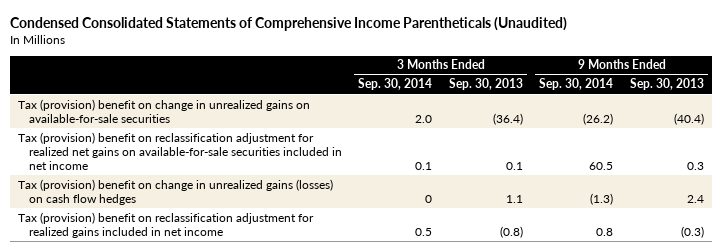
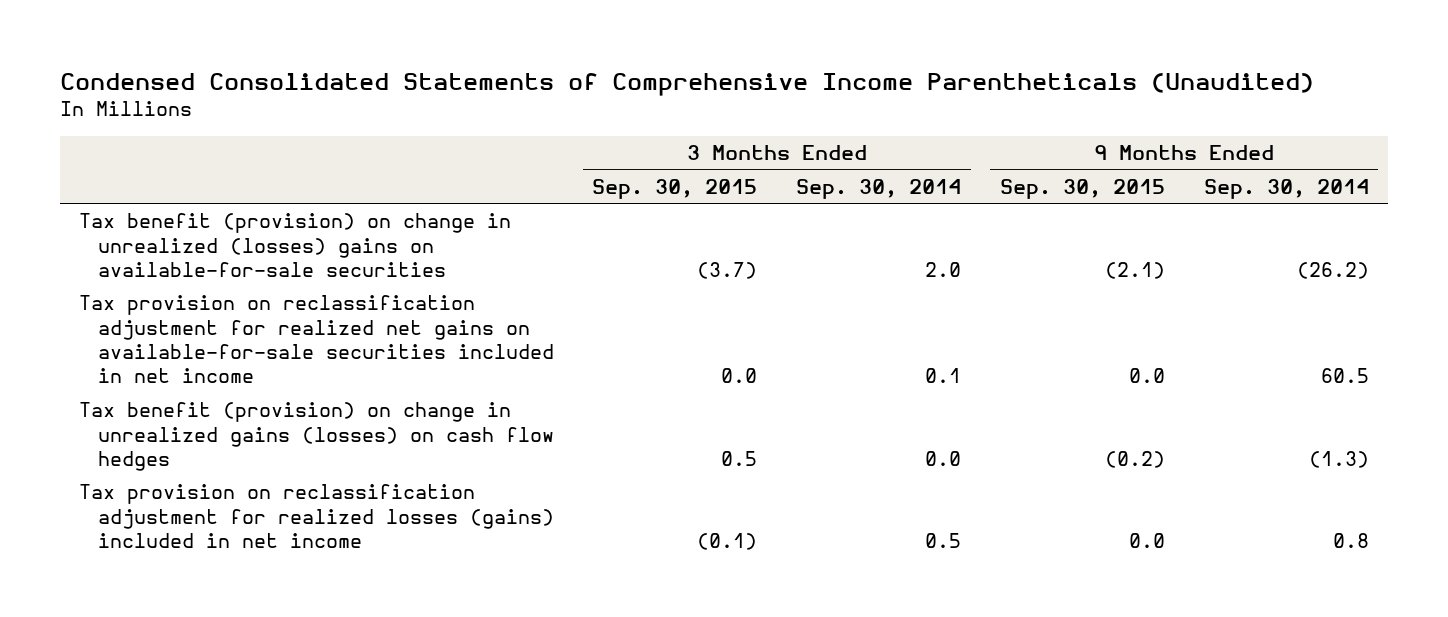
- | 3 Months Ended Sep. 30, 2014 | 3 Months Ended Sep. 30, 2013 | 9 Months Ended Sep. 30, 2014 | 9 Months Ended Sep. 30, 2013
+ | 3 Months Ended Sep. 30, 2015 | 3 Months Ended Sep. 30, 2014 | 9 Months Ended Sep. 30, 2015 | 9 Months Ended Sep. 30, 2014
- Tax (provision) benefit on change in unrealized gains on available-for-sale securities | 2.0 | (36.4) | (26.2) | (40.4)
- Tax (provision) benefit on reclassification adjustment for realized net gains on available-for-sale securities included in net income | 0.1 | 0.1 | 60.5 | 0.3
- Tax (provision) benefit on change in unrealized gains (losses) on cash flow hedges | 0 | 1.1 | (1.3) | 2.4
- Tax (provision) benefit on reclassification adjustment for realized gains included in net income | 0.5 | (0.8) | 0.8 | (0.3)
+ Tax benefit (provision) on change in unrealized (losses) gains on available-for-sale securities | (3.7) | 2.0 | (2.1) | (26.2)
+ Tax provision on reclassification adjustment for realized net gains on available-for-sale securities included in net income | 0.0 | 0.1 | 0.0 | 60.5
+ Tax benefit (provision) on change in unrealized gains (losses) on cash flow hedges | 0.5 | 0.0 | (0.2) | (1.3)
+ Tax provision on reclassification adjustment for realized losses (gains) included in net income | (0.1) | 0.5 | 0.0 | 0.8

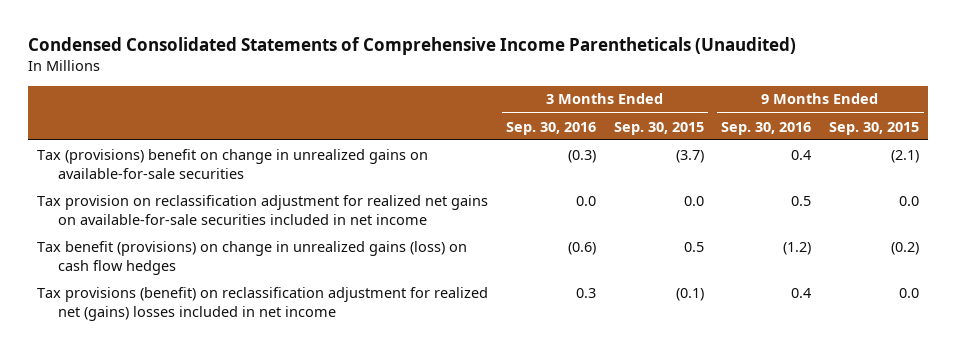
- | 3 Months Ended Sep. 30, 2015 | 3 Months Ended Sep. 30, 2014 | 9 Months Ended Sep. 30, 2015 | 9 Months Ended Sep. 30, 2014
+ | 3 Months Ended Sep. 30, 2016 | 3 Months Ended Sep. 30, 2015 | 9 Months Ended Sep. 30, 2016 | 9 Months Ended Sep. 30, 2015
- Tax benefit (provision) on change in unrealized (losses) gains on available-for-sale securities | (3.7) | 2.0 | (2.1) | (26.2)
+ Tax (provisions) benefit on change in unrealized gains on available-for-sale securities | (0.3) | (3.7) | 0.4 | (2.1)
- Tax benefit (provision) on change in unrealized gains (losses) on cash flow hedges | 0.5 | 0.0 | (0.2) | (1.3)
- Tax provision on reclassification adjustment for realized losses (gains) included in net income | (0.1) | 0.5 | 0.0 | 0.8
+ Tax benefit (provisions) on change in unrealized gains (loss) on cash flow hedges | (0.6) | 0.5 | (1.2) | (0.2)
+ Tax provisions (benefit) on reclassification adjustment for realized net (gains) losses included in net income | 0.3 | (0.1) | 0.4 | 0.0

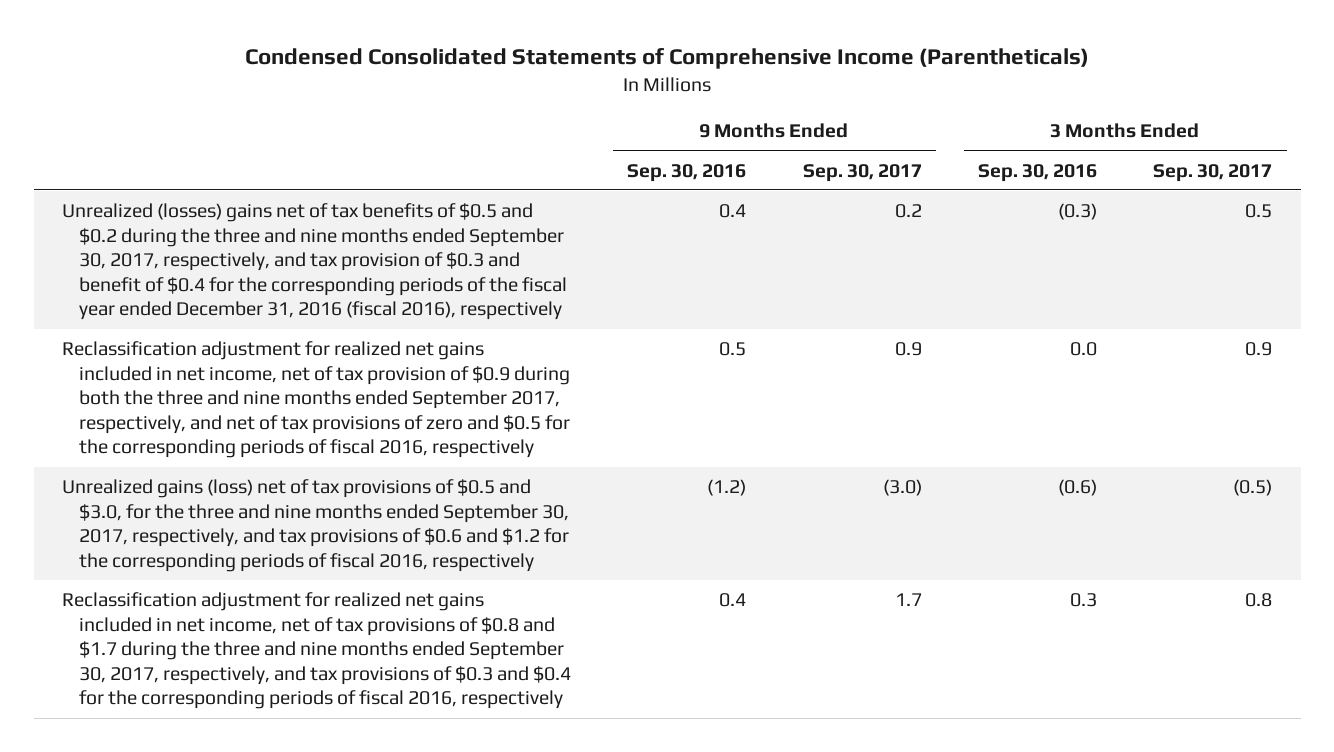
- Condensed Consolidated Statements of Comprehensive Income Parentheticals (Unaudited)
+ Condensed Consolidated Statements of Comprehensive Income (Parentheticals)
- | 3 Months Ended Sep. 30, 2016 | 3 Months Ended Sep. 30, 2015 | 9 Months Ended Sep. 30, 2016 | 9 Months Ended Sep. 30, 2015
+ | 9 Months Ended Sep. 30, 2016 | 9 Months Ended Sep. 30, 2017 | 3 Months Ended Sep. 30, 2016 | 3 Months Ended Sep. 30, 2017
- Tax (provisions) benefit on change in unrealized gains on available-for-sale securities | (0.3) | (3.7) | 0.4 | (2.1)
- Tax provision on reclassification adjustment for realized net gains on available-for-sale securities included in net income | 0.0 | 0.0 | 0.5 | 0.0
- Tax benefit (provisions) on change in unrealized gains (loss) on cash flow hedges | (0.6) | 0.5 | (1.2) | (0.2)
- Tax provisions (benefit) on reclassification adjustment for realized net (gains) losses included in net income | 0.3 | (0.1) | 0.4 | 0.0
+ Unrealized (losses) gains net of tax benefits of $0.5 and $0.2 during the three and nine months ended September 30, 2017, respectively, and tax provision of $0.3 and benefit of $0.4 for the corresponding periods of the fiscal year ended December 31, 2016 (fiscal 2016), respectively | 0.4 | 0.2 | (0.3) | 0.5
+ Reclassification adjustment for realized net gains included in net income, net of tax provision of $0.9 during both the three and nine months ended September 2017, respectively, and net of tax provisions of zero and $0.5 for the corresponding periods of fiscal 2016, respectively | 0.5 | 0.9 | 0.0 | 0.9
+ Unrealized gains (loss) net of tax provisions of $0.5 and $3.0, for the three and nine months ended September 30, 2017, respectively, and tax provisions of $0.6 and $1.2 for the corresponding periods of fiscal 2016, respectively | (1.2) | (3.0) | (0.6) | (0.5)
+ Reclassification adjustment for realized net gains included in net income, net of tax provisions of $0.8 and $1.7 during the three and nine months ended September 30, 2017, respectively, and tax provisions of $0.3 and $0.4 for the corresponding periods of fiscal 2016, respectively | 0.4 | 1.7 | 0.3 | 0.8

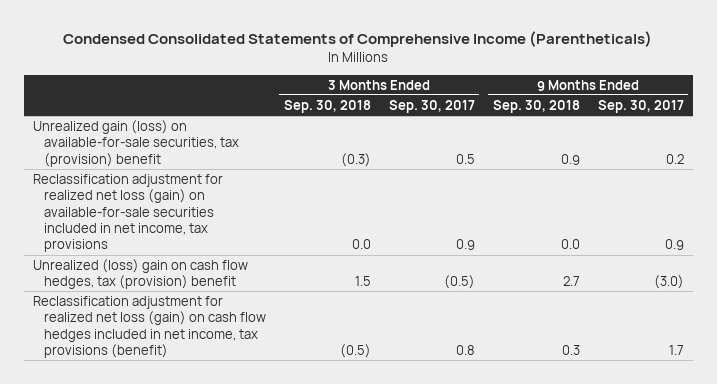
- | 9 Months Ended Sep. 30, 2016 | 9 Months Ended Sep. 30, 2017 | 3 Months Ended Sep. 30, 2016 | 3 Months Ended Sep. 30, 2017
+ | 3 Months Ended Sep. 30, 2018 | 3 Months Ended Sep. 30, 2017 | 9 Months Ended Sep. 30, 2018 | 9 Months Ended Sep. 30, 2017
- Unrealized (losses) gains net of tax benefits of $0.5 and $0.2 during the three and nine months ended September 30, 2017, respectively, and tax provision of $0.3 and benefit of $0.4 for the corresponding periods of the fiscal year ended December 31, 2016 (fiscal 2016), respectively | 0.4 | 0.2 | (0.3) | 0.5
- Reclassification adjustment for realized net gains included in net income, net of tax provision of $0.9 during both the three and nine months ended September 2017, respectively, and net of tax provisions of zero and $0.5 for the corresponding periods of fiscal 2016, respectively | 0.5 | 0.9 | 0.0 | 0.9
- Unrealized gains (loss) net of tax provisions of $0.5 and $3.0, for the three and nine months ended September 30, 2017, respectively, and tax provisions of $0.6 and $1.2 for the corresponding periods of fiscal 2016, respectively | (1.2) | (3.0) | (0.6) | (0.5)
- Reclassification adjustment for realized net gains included in net income, net of tax provisions of $0.8 and $1.7 during the three and nine months ended September 30, 2017, respectively, and tax provisions of $0.3 and $0.4 for the corresponding periods of fiscal 2016, respectively | 0.4 | 1.7 | 0.3 | 0.8
+ Unrealized gain (loss) on available-for-sale securities, tax (provision) benefit | (0.3) | 0.5 | 0.9 | 0.2
+ Reclassification adjustment for realized net loss (gain) on available-for-sale securities included in net income, tax provisions | 0.0 | 0.9 | 0.0 | 0.9
+ Unrealized (loss) gain on cash flow hedges, tax (provision) benefit | 1.5 | (0.5) | 2.7 | (3.0)
+ Reclassification adjustment for realized net loss (gain) on cash flow hedges included in net income, tax provisions (benefit) | (0.5) | 0.8 | 0.3 | 1.7

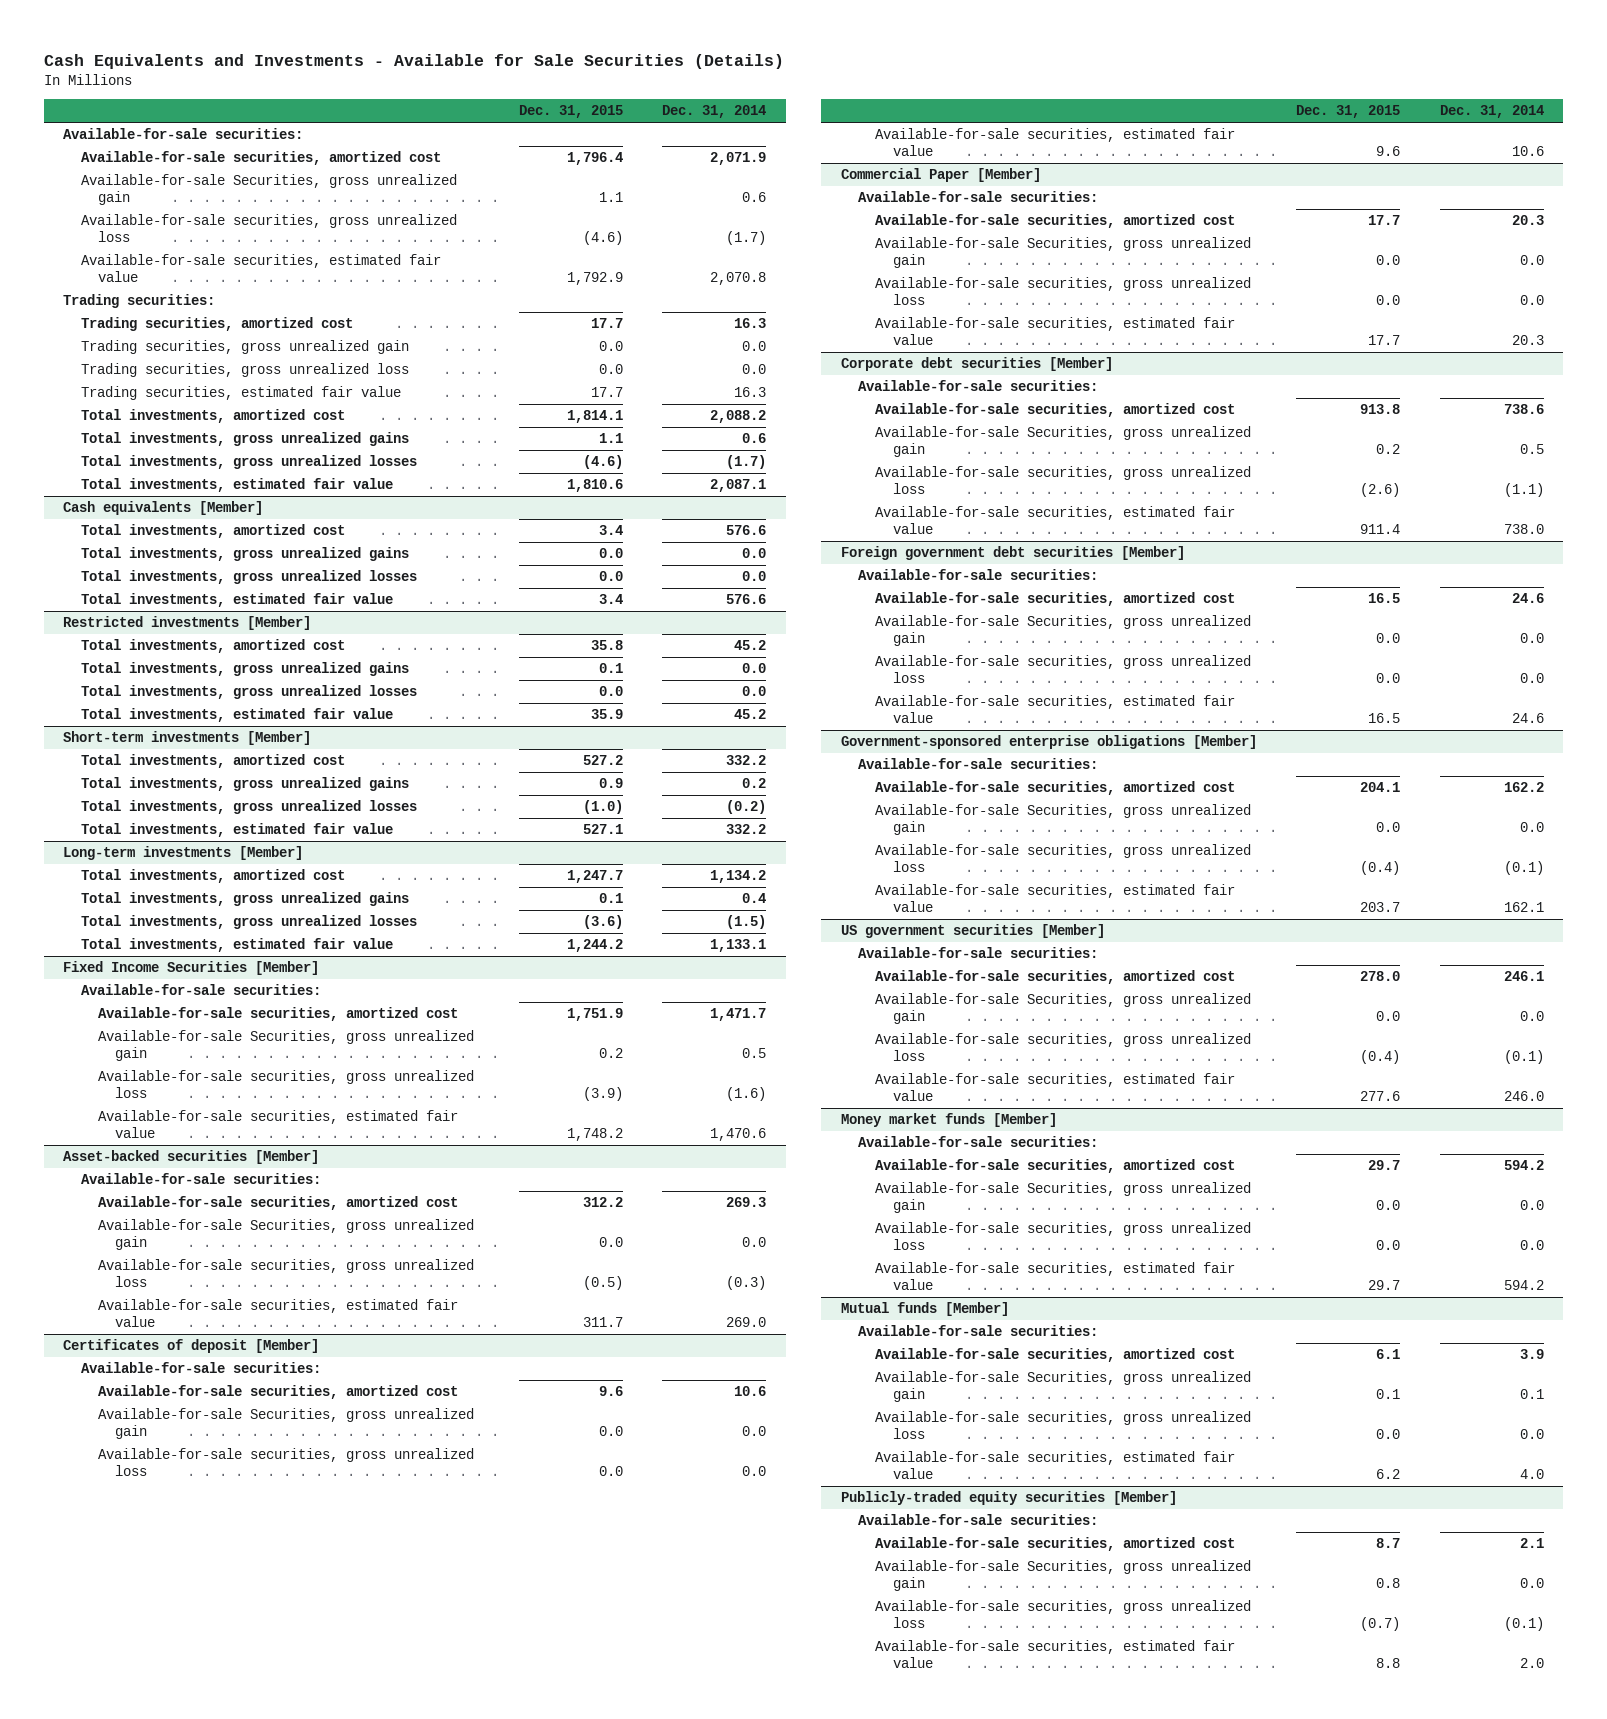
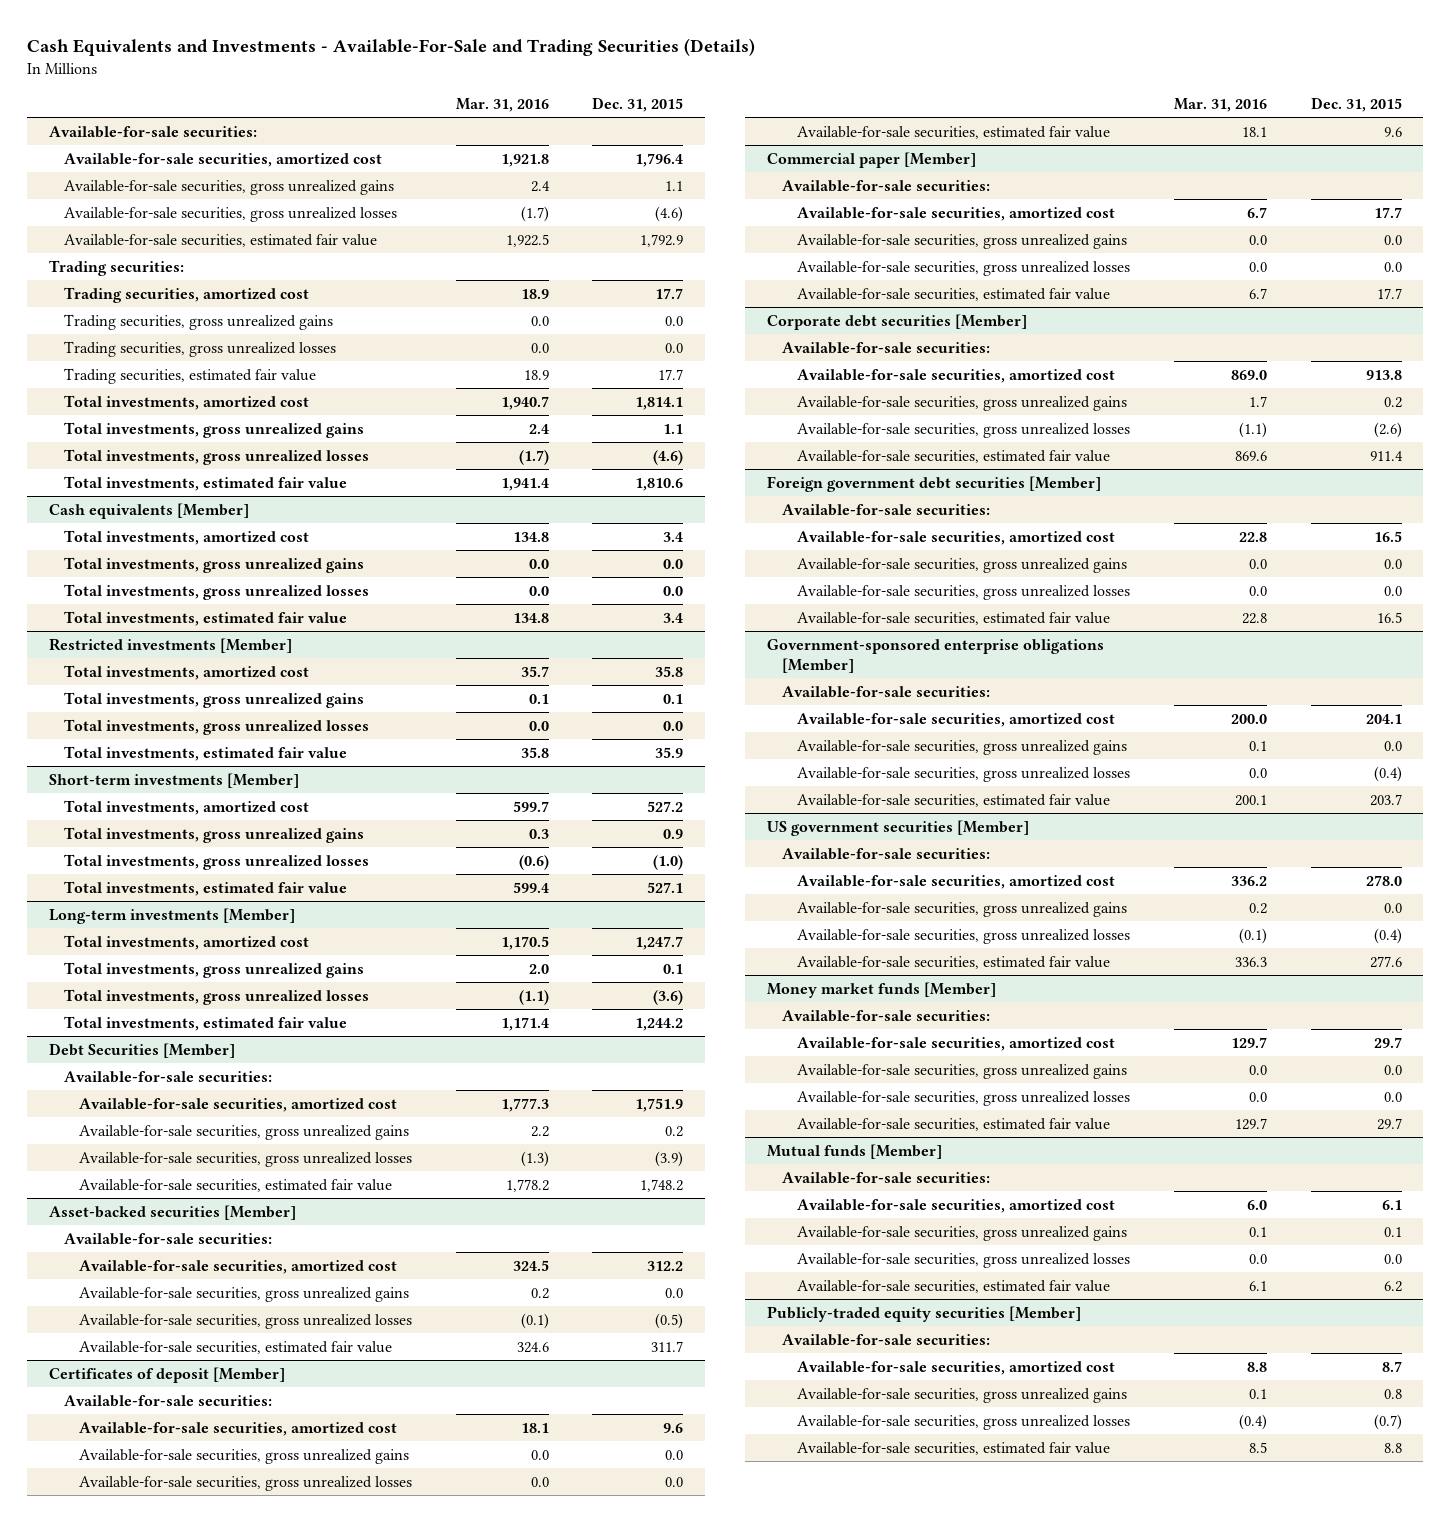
- Cash Equivalents and Investments - Available for Sale Securities (Details)
+ Cash Equivalents and Investments - Available-For-Sale and Trading Securities (Details)
- | Dec. 31, 2015 | Dec. 31, 2014
+ | Mar. 31, 2016 | Dec. 31, 2015
- Available-for-sale Securities, gross unrealized gain | 1.1 | 0.6
- Available-for-sale securities, gross unrealized loss | (4.6) | (1.7)
+ Available-for-sale securities, gross unrealized gains | 2.4 | 1.1
+ Available-for-sale securities, gross unrealized losses | (1.7) | (4.6)
- Trading securities, gross unrealized gain | 0.0 | 0.0
- Trading securities, gross unrealized loss | 0.0 | 0.0
+ Trading securities, gross unrealized gains | 0.0 | 0.0
+ Trading securities, gross unrealized losses | 0.0 | 0.0
- Fixed Income Securities [Member]
+ Debt Securities [Member]
- Available-for-sale Securities, gross unrealized gain | 0.2 | 0.5
- Available-for-sale securities, gross unrealized loss | (3.9) | (1.6)
+ Available-for-sale securities, gross unrealized gains | 2.2 | 0.2
+ Available-for-sale securities, gross unrealized losses | (1.3) | (3.9)
@ Asset-backed securities [Member]
- Available-for-sale Securities, gross unrealized gain | 0.0 | 0.0
- Available-for-sale securities, gross unrealized loss | (0.5) | (0.3)
+ Available-for-sale securities, gross unrealized gains | 0.2 | 0.0
+ Available-for-sale securities, gross unrealized losses | (0.1) | (0.5)
@ Certificates of deposit [Member]
- Available-for-sale Securities, gross unrealized gain | 0.0 | 0.0
- Available-for-sale securities, gross unrealized loss | 0.0 | 0.0
+ Available-for-sale securities, gross unrealized gains | 0.0 | 0.0
+ Available-for-sale securities, gross unrealized losses | 0.0 | 0.0
- Commercial Paper [Member]
+ Commercial paper [Member]
- Available-for-sale Securities, gross unrealized gain | 0.0 | 0.0
- Available-for-sale securities, gross unrealized loss | 0.0 | 0.0
+ Available-for-sale securities, gross unrealized gains | 0.0 | 0.0
+ Available-for-sale securities, gross unrealized losses | 0.0 | 0.0
@ Corporate debt securities [Member]
- Available-for-sale Securities, gross unrealized gain | 0.2 | 0.5
- Available-for-sale securities, gross unrealized loss | (2.6) | (1.1)
+ Available-for-sale securities, gross unrealized gains | 1.7 | 0.2
+ Available-for-sale securities, gross unrealized losses | (1.1) | (2.6)
@ Foreign government debt securities [Member]
- Available-for-sale Securities, gross unrealized gain | 0.0 | 0.0
- Available-for-sale securities, gross unrealized loss | 0.0 | 0.0
+ Available-for-sale securities, gross unrealized gains | 0.0 | 0.0
+ Available-for-sale securities, gross unrealized losses | 0.0 | 0.0
@ Government-sponsored enterprise obligations [Member]
- Available-for-sale Securities, gross unrealized gain | 0.0 | 0.0
- Available-for-sale securities, gross unrealized loss | (0.4) | (0.1)
+ Available-for-sale securities, gross unrealized gains | 0.1 | 0.0
+ Available-for-sale securities, gross unrealized losses | 0.0 | (0.4)
@ US government securities [Member]
- Available-for-sale Securities, gross unrealized gain | 0.0 | 0.0
- Available-for-sale securities, gross unrealized loss | (0.4) | (0.1)
+ Available-for-sale securities, gross unrealized gains | 0.2 | 0.0
+ Available-for-sale securities, gross unrealized losses | (0.1) | (0.4)
@ Money market funds [Member]
- Available-for-sale Securities, gross unrealized gain | 0.0 | 0.0
- Available-for-sale securities, gross unrealized loss | 0.0 | 0.0
+ Available-for-sale securities, gross unrealized gains | 0.0 | 0.0
+ Available-for-sale securities, gross unrealized losses | 0.0 | 0.0
@ Mutual funds [Member]
- Available-for-sale Securities, gross unrealized gain | 0.1 | 0.1
- Available-for-sale securities, gross unrealized loss | 0.0 | 0.0
+ Available-for-sale securities, gross unrealized gains | 0.1 | 0.1
+ Available-for-sale securities, gross unrealized losses | 0.0 | 0.0
@ Publicly-traded equity securities [Member]
- Available-for-sale Securities, gross unrealized gain | 0.8 | 0.0
- Available-for-sale securities, gross unrealized loss | (0.7) | (0.1)
+ Available-for-sale securities, gross unrealized gains | 0.1 | 0.8
+ Available-for-sale securities, gross unrealized losses | (0.4) | (0.7)

